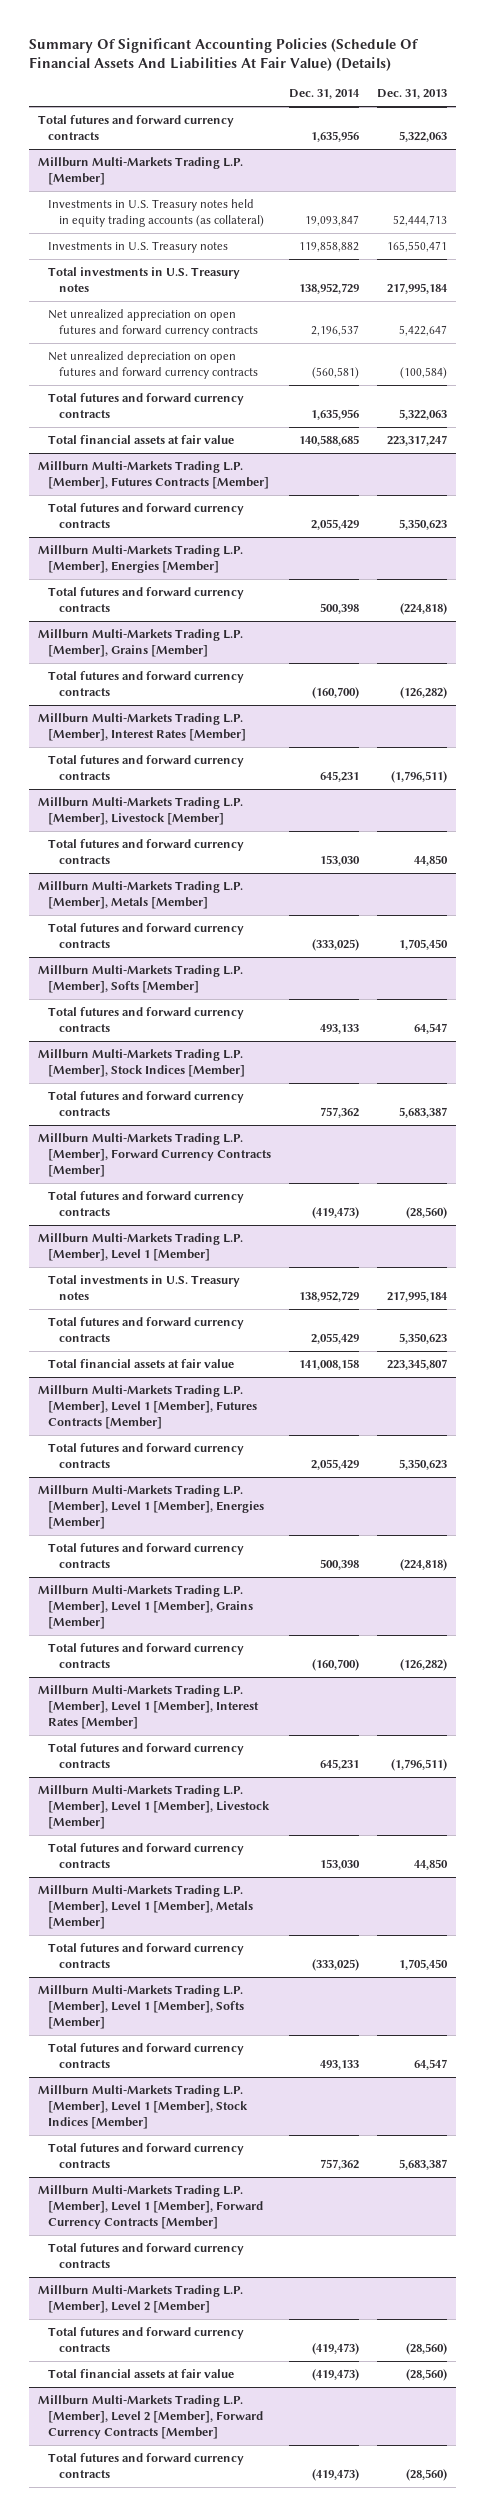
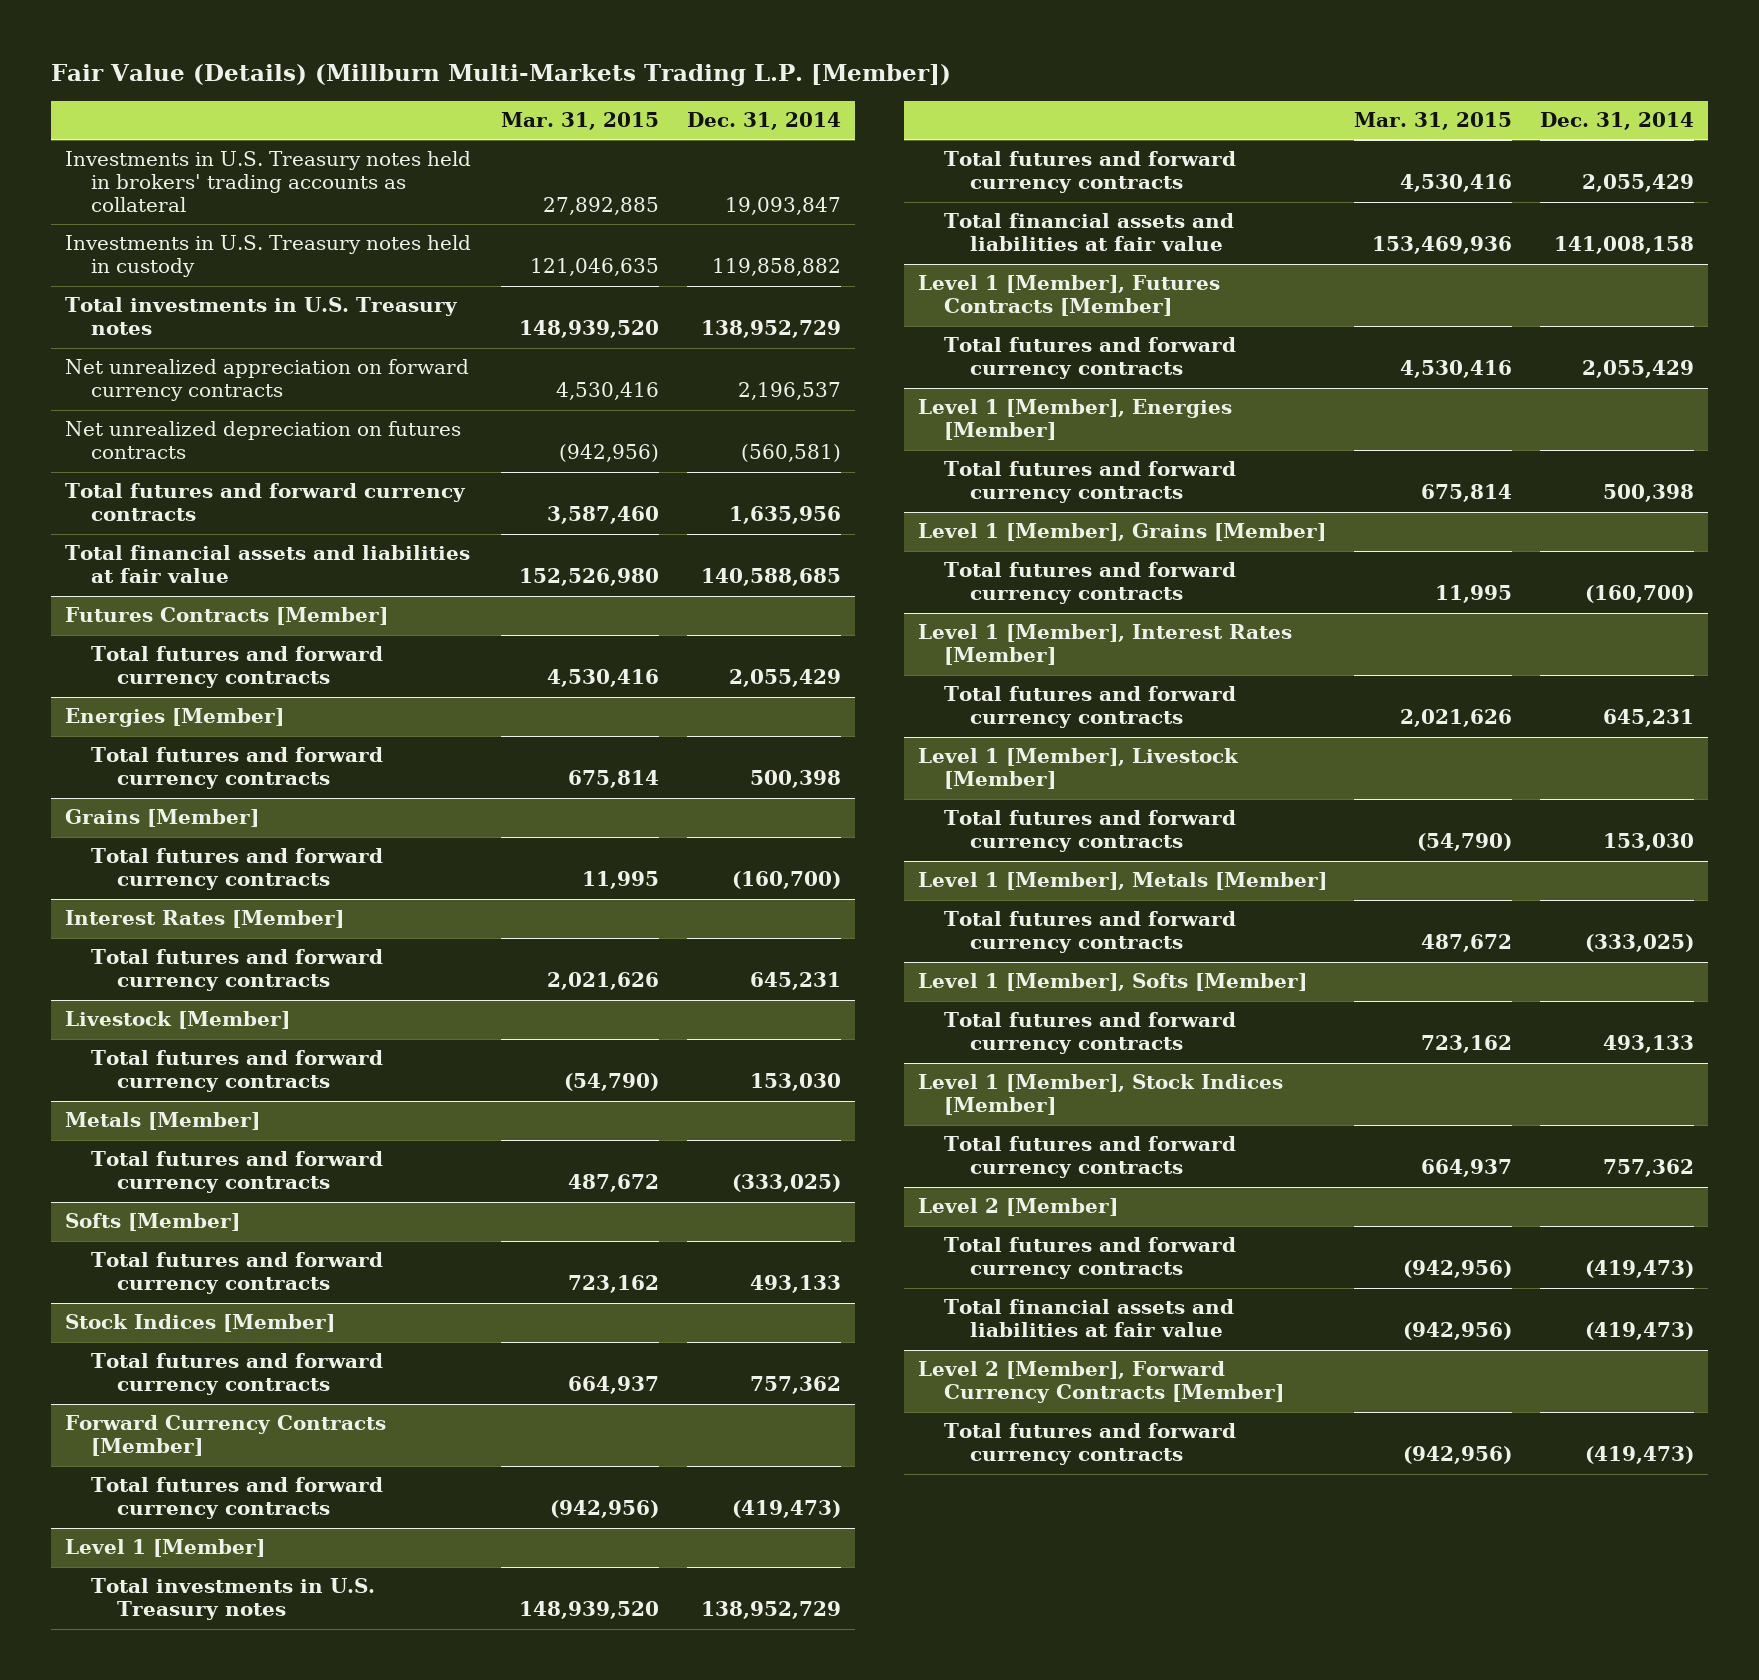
- Summary Of Significant Accounting Policies (Schedule Of Financial Assets And Liabilities At Fair Value) (Details)
+ Fair Value (Details) (Millburn Multi-Markets Trading L.P. [Member])
- | Dec. 31, 2014 | Dec. 31, 2013
+ | Mar. 31, 2015 | Dec. 31, 2014
- Total futures and forward currency contracts | 1,635,956 | 5,322,063
- Millburn Multi-Markets Trading L.P. [Member]
- Investments in U.S. Treasury notes held in equity trading accounts (as collateral) | 19,093,847 | 52,444,713
- Investments in U.S. Treasury notes | 119,858,882 | 165,550,471
+ Investments in U.S. Treasury notes held in brokers' trading accounts as collateral | 27,892,885 | 19,093,847
+ Investments in U.S. Treasury notes held in custody | 121,046,635 | 119,858,882
- Net unrealized appreciation on open futures and forward currency contracts | 2,196,537 | 5,422,647
- Net unrealized depreciation on open futures and forward currency contracts | (560,581) | (100,584)
+ Net unrealized appreciation on forward currency contracts | 4,530,416 | 2,196,537
+ Net unrealized depreciation on futures contracts | (942,956) | (560,581)
- Total financial assets at fair value | 140,588,685 | 223,317,247
- Millburn Multi-Markets Trading L.P. [Member], Futures Contracts [Member]
+ Total financial assets and liabilities at fair value | 152,526,980 | 140,588,685
+ Futures Contracts [Member]
- Millburn Multi-Markets Trading L.P. [Member], Energies [Member]
+ Energies [Member]
- Millburn Multi-Markets Trading L.P. [Member], Grains [Member]
+ Grains [Member]
- Millburn Multi-Markets Trading L.P. [Member], Interest Rates [Member]
+ Interest Rates [Member]
- Millburn Multi-Markets Trading L.P. [Member], Livestock [Member]
+ Livestock [Member]
- Millburn Multi-Markets Trading L.P. [Member], Metals [Member]
+ Metals [Member]
- Millburn Multi-Markets Trading L.P. [Member], Softs [Member]
+ Softs [Member]
- Millburn Multi-Markets Trading L.P. [Member], Stock Indices [Member]
+ Stock Indices [Member]
- Millburn Multi-Markets Trading L.P. [Member], Forward Currency Contracts [Member]
+ Forward Currency Contracts [Member]
- Millburn Multi-Markets Trading L.P. [Member], Level 1 [Member]
+ Level 1 [Member]
- Total financial assets at fair value | 141,008,158 | 223,345,807
- Millburn Multi-Markets Trading L.P. [Member], Level 1 [Member], Futures Contracts [Member]
+ Total financial assets and liabilities at fair value | 153,469,936 | 141,008,158
+ Level 1 [Member], Futures Contracts [Member]
- Millburn Multi-Markets Trading L.P. [Member], Level 1 [Member], Energies [Member]
+ Level 1 [Member], Energies [Member]
- Millburn Multi-Markets Trading L.P. [Member], Level 1 [Member], Grains [Member]
+ Level 1 [Member], Grains [Member]
- Millburn Multi-Markets Trading L.P. [Member], Level 1 [Member], Interest Rates [Member]
+ Level 1 [Member], Interest Rates [Member]
- Millburn Multi-Markets Trading L.P. [Member], Level 1 [Member], Livestock [Member]
+ Level 1 [Member], Livestock [Member]
- Millburn Multi-Markets Trading L.P. [Member], Level 1 [Member], Metals [Member]
+ Level 1 [Member], Metals [Member]
- Millburn Multi-Markets Trading L.P. [Member], Level 1 [Member], Softs [Member]
+ Level 1 [Member], Softs [Member]
- Millburn Multi-Markets Trading L.P. [Member], Level 1 [Member], Stock Indices [Member]
+ Level 1 [Member], Stock Indices [Member]
- Millburn Multi-Markets Trading L.P. [Member], Level 1 [Member], Forward Currency Contracts [Member]
- Total futures and forward currency contracts
- Millburn Multi-Markets Trading L.P. [Member], Level 2 [Member]
+ Level 2 [Member]
- Total financial assets at fair value | (419,473) | (28,560)
- Millburn Multi-Markets Trading L.P. [Member], Level 2 [Member], Forward Currency Contracts [Member]
+ Total financial assets and liabilities at fair value | (942,956) | (419,473)
+ Level 2 [Member], Forward Currency Contracts [Member]

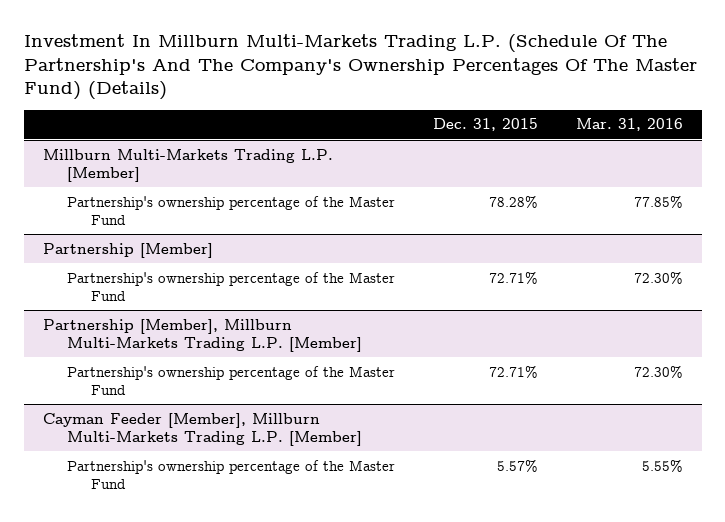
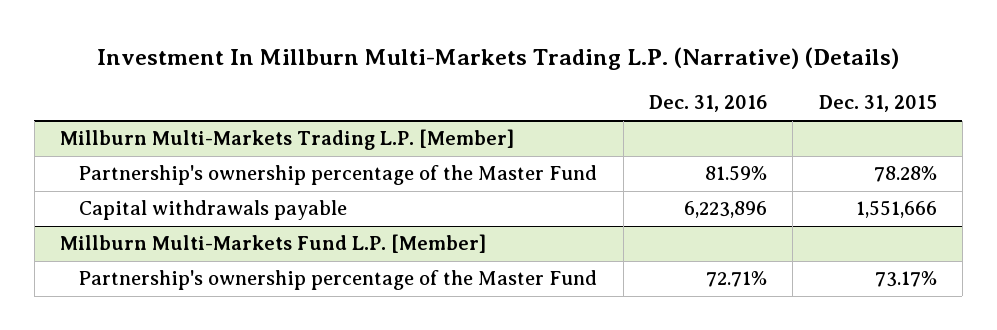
- Investment In Millburn Multi-Markets Trading L.P. (Schedule Of The Partnership's And The Company's Ownership Percentages Of The Master Fund) (Details)
+ Investment In Millburn Multi-Markets Trading L.P. (Narrative) (Details)
- | Dec. 31, 2015 | Mar. 31, 2016
+ | Dec. 31, 2016 | Dec. 31, 2015
- Partnership [Member]
- Partnership's ownership percentage of the Master Fund | 72.71% | 72.30%
- Partnership [Member], Millburn Multi-Markets Trading L.P. [Member]
- Partnership's ownership percentage of the Master Fund | 72.71% | 72.30%
- Cayman Feeder [Member], Millburn Multi-Markets Trading L.P. [Member]
- Partnership's ownership percentage of the Master Fund | 5.57% | 5.55%
@ Millburn Multi-Markets Trading L.P. [Member]
+ Capital withdrawals payable | 6,223,896 | 1,551,666
+ Millburn Multi-Markets Fund L.P. [Member]
+ Partnership's ownership percentage of the Master Fund | 72.71% | 73.17%

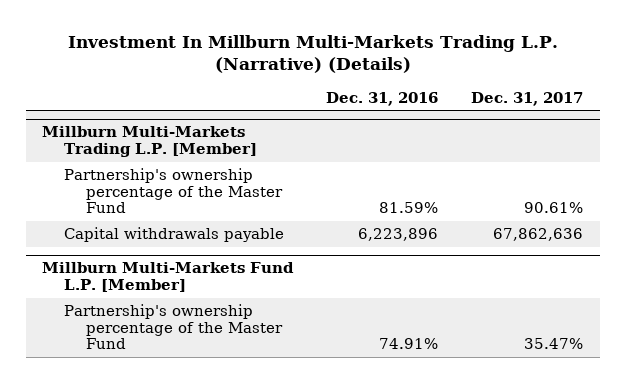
- | Dec. 31, 2016 | Dec. 31, 2015
+ | Dec. 31, 2016 | Dec. 31, 2017
@ Millburn Multi-Markets Fund L.P. [Member]
- Partnership's ownership percentage of the Master Fund | 72.71% | 73.17%
+ Partnership's ownership percentage of the Master Fund | 74.91% | 35.47%

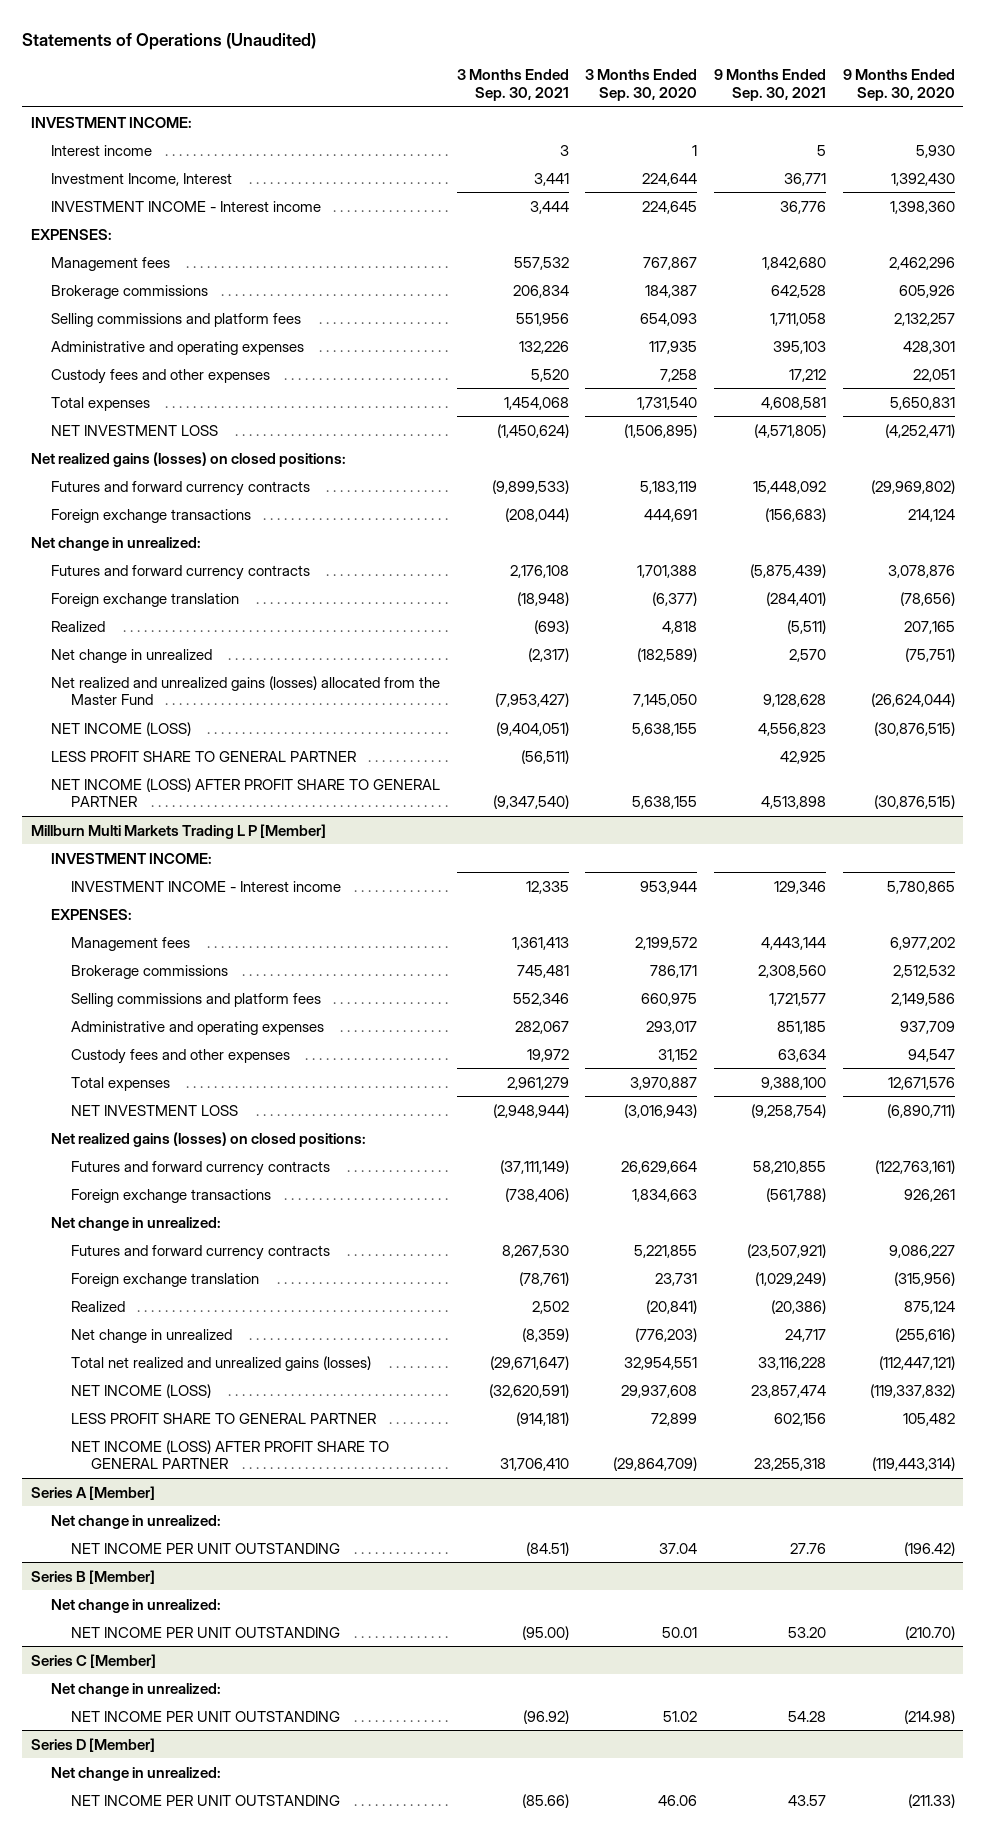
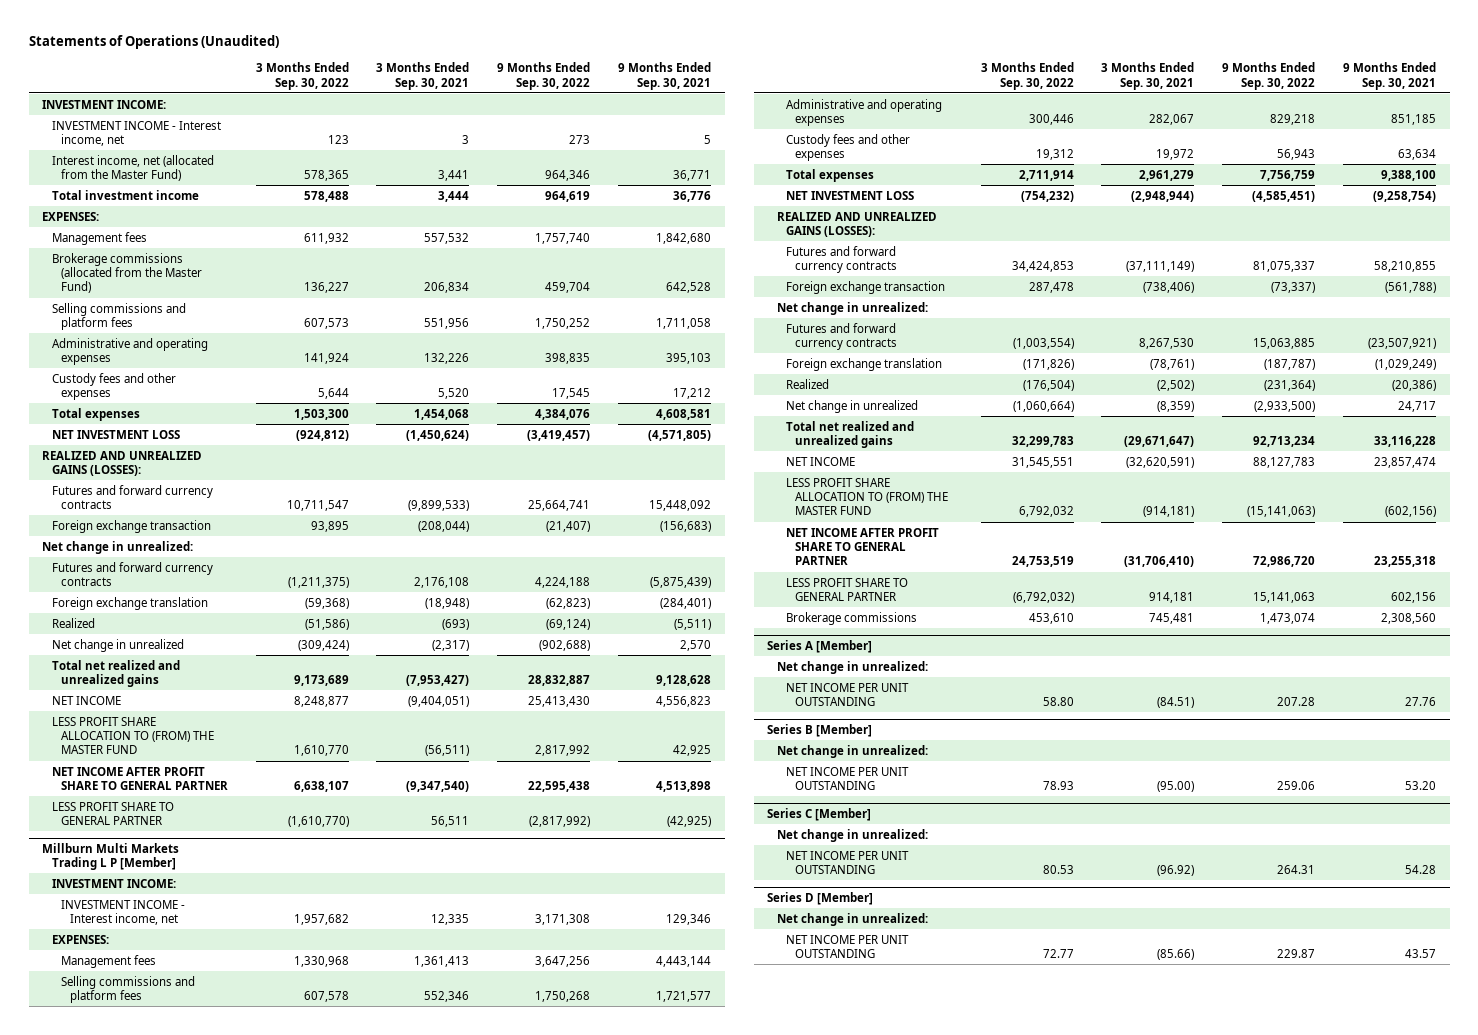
- | 3 Months Ended Sep. 30, 2021 | 3 Months Ended Sep. 30, 2020 | 9 Months Ended Sep. 30, 2021 | 9 Months Ended Sep. 30, 2020
+ | 3 Months Ended Sep. 30, 2022 | 3 Months Ended Sep. 30, 2021 | 9 Months Ended Sep. 30, 2022 | 9 Months Ended Sep. 30, 2021
- Interest income | 3 | 1 | 5 | 5,930
- Investment Income, Interest | 3,441 | 224,644 | 36,771 | 1,392,430
- INVESTMENT INCOME - Interest income | 3,444 | 224,645 | 36,776 | 1,398,360
+ INVESTMENT INCOME - Interest income, net | 123 | 3 | 273 | 5
+ Interest income, net (allocated from the Master Fund) | 578,365 | 3,441 | 964,346 | 36,771
+ Total investment income | 578,488 | 3,444 | 964,619 | 36,776
- Brokerage commissions | 206,834 | 184,387 | 642,528 | 605,926
+ Brokerage commissions (allocated from the Master Fund) | 136,227 | 206,834 | 459,704 | 642,528
- Net realized gains (losses) on closed positions:
+ REALIZED AND UNREALIZED GAINS (LOSSES):
- Foreign exchange transactions | (208,044) | 444,691 | (156,683) | 214,124
+ Foreign exchange transaction | 93,895 | (208,044) | (21,407) | (156,683)
- Net realized and unrealized gains (losses) allocated from the Master Fund | (7,953,427) | 7,145,050 | 9,128,628 | (26,624,044)
- NET INCOME (LOSS) | (9,404,051) | 5,638,155 | 4,556,823 | (30,876,515)
- LESS PROFIT SHARE TO GENERAL PARTNER | (56,511) | | 42,925 |
- NET INCOME (LOSS) AFTER PROFIT SHARE TO GENERAL PARTNER | (9,347,540) | 5,638,155 | 4,513,898 | (30,876,515)
+ Total net realized and unrealized gains | 9,173,689 | (7,953,427) | 28,832,887 | 9,128,628
+ NET INCOME | 8,248,877 | (9,404,051) | 25,413,430 | 4,556,823
+ LESS PROFIT SHARE ALLOCATION TO (FROM) THE MASTER FUND | 1,610,770 | (56,511) | 2,817,992 | 42,925
+ NET INCOME AFTER PROFIT SHARE TO GENERAL PARTNER | 6,638,107 | (9,347,540) | 22,595,438 | 4,513,898
+ LESS PROFIT SHARE TO GENERAL PARTNER | (1,610,770) | 56,511 | (2,817,992) | (42,925)
@ Millburn Multi Markets Trading L P [Member]
- INVESTMENT INCOME - Interest income | 12,335 | 953,944 | 129,346 | 5,780,865
+ INVESTMENT INCOME - Interest income, net | 1,957,682 | 12,335 | 3,171,308 | 129,346
- Net realized gains (losses) on closed positions:
+ REALIZED AND UNREALIZED GAINS (LOSSES):
- Foreign exchange transactions | (738,406) | 1,834,663 | (561,788) | 926,261
+ Foreign exchange transaction | 287,478 | (738,406) | (73,337) | (561,788)
- Realized | 2,502 | (20,841) | (20,386) | 875,124
+ Realized | (176,504) | (2,502) | (231,364) | (20,386)
- Total net realized and unrealized gains (losses) | (29,671,647) | 32,954,551 | 33,116,228 | (112,447,121)
- NET INCOME (LOSS) | (32,620,591) | 29,937,608 | 23,857,474 | (119,337,832)
- LESS PROFIT SHARE TO GENERAL PARTNER | (914,181) | 72,899 | 602,156 | 105,482
- NET INCOME (LOSS) AFTER PROFIT SHARE TO GENERAL PARTNER | 31,706,410 | (29,864,709) | 23,255,318 | (119,443,314)
+ Total net realized and unrealized gains | 32,299,783 | (29,671,647) | 92,713,234 | 33,116,228
+ NET INCOME | 31,545,551 | (32,620,591) | 88,127,783 | 23,857,474
+ LESS PROFIT SHARE ALLOCATION TO (FROM) THE MASTER FUND | 6,792,032 | (914,181) | (15,141,063) | (602,156)
+ NET INCOME AFTER PROFIT SHARE TO GENERAL PARTNER | 24,753,519 | (31,706,410) | 72,986,720 | 23,255,318
+ LESS PROFIT SHARE TO GENERAL PARTNER | (6,792,032) | 914,181 | 15,141,063 | 602,156
moved down: Brokerage commissions | 453,610 | 745,481 | 1,473,074 | 2,308,560

